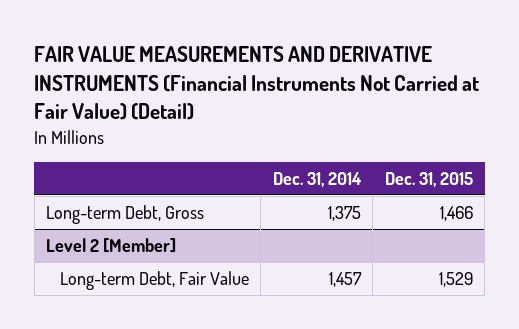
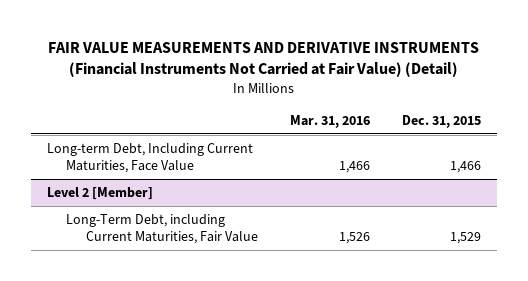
- | Dec. 31, 2014 | Dec. 31, 2015
+ | Mar. 31, 2016 | Dec. 31, 2015
- Long-term Debt, Gross | 1,375 | 1,466
+ Long-term Debt, Including Current Maturities, Face Value | 1,466 | 1,466
@ Level 2 [Member]
- Long-term Debt, Fair Value | 1,457 | 1,529
+ Long-Term Debt, including Current Maturities, Fair Value | 1,526 | 1,529

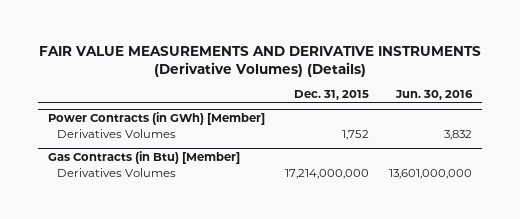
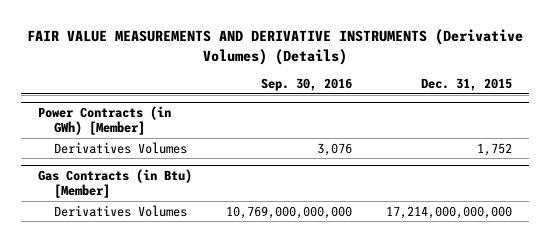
- | Dec. 31, 2015 | Jun. 30, 2016
+ | Sep. 30, 2016 | Dec. 31, 2015
@ Gas Contracts (in Btu) [Member]
- Derivatives Volumes | 17,214,000,000 | 13,601,000,000
+ Derivatives Volumes | 10,769,000,000,000 | 17,214,000,000,000

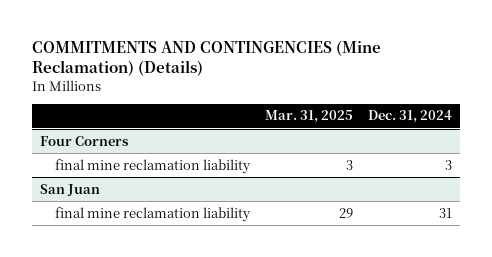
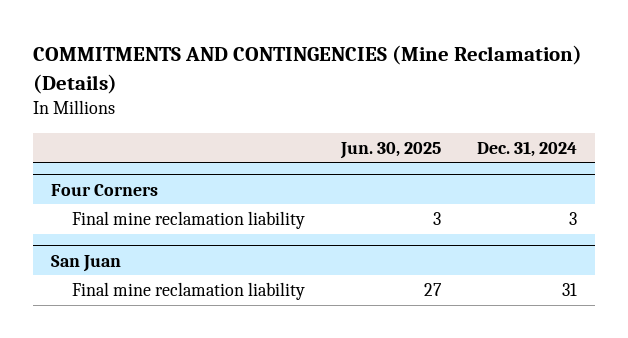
- | Mar. 31, 2025 | Dec. 31, 2024
+ | Jun. 30, 2025 | Dec. 31, 2024
@ Four Corners
- final mine reclamation liability | 3 | 3
+ Final mine reclamation liability | 3 | 3
@ San Juan
- final mine reclamation liability | 29 | 31
+ Final mine reclamation liability | 27 | 31

